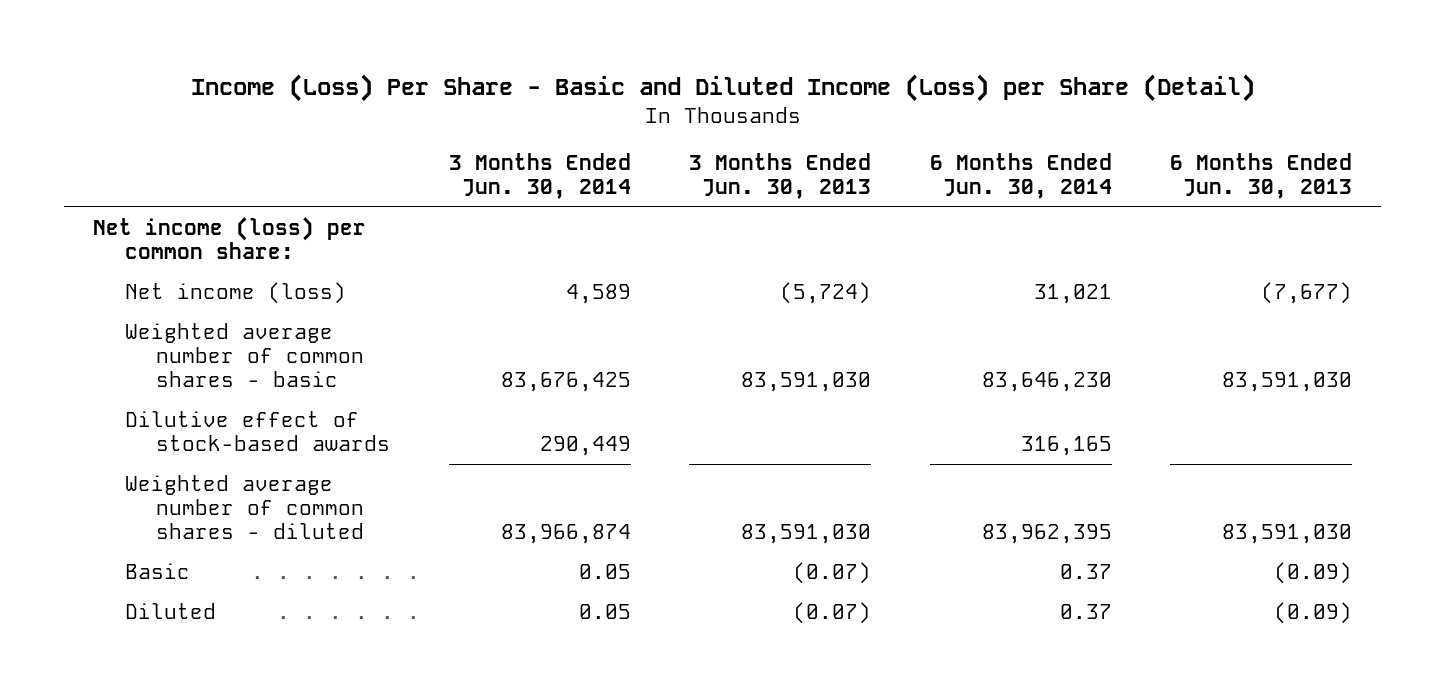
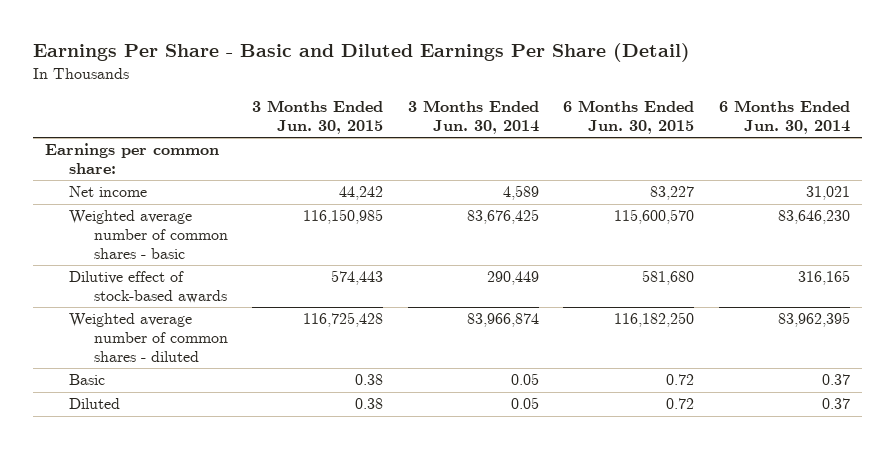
- Income (Loss) Per Share - Basic and Diluted Income (Loss) per Share (Detail)
+ Earnings Per Share - Basic and Diluted Earnings Per Share (Detail)
- | 3 Months Ended Jun. 30, 2014 | 3 Months Ended Jun. 30, 2013 | 6 Months Ended Jun. 30, 2014 | 6 Months Ended Jun. 30, 2013
+ | 3 Months Ended Jun. 30, 2015 | 3 Months Ended Jun. 30, 2014 | 6 Months Ended Jun. 30, 2015 | 6 Months Ended Jun. 30, 2014
- Net income (loss) per common share:
- Net income (loss) | 4,589 | (5,724) | 31,021 | (7,677)
+ Earnings per common share:
+ Net income | 44,242 | 4,589 | 83,227 | 31,021

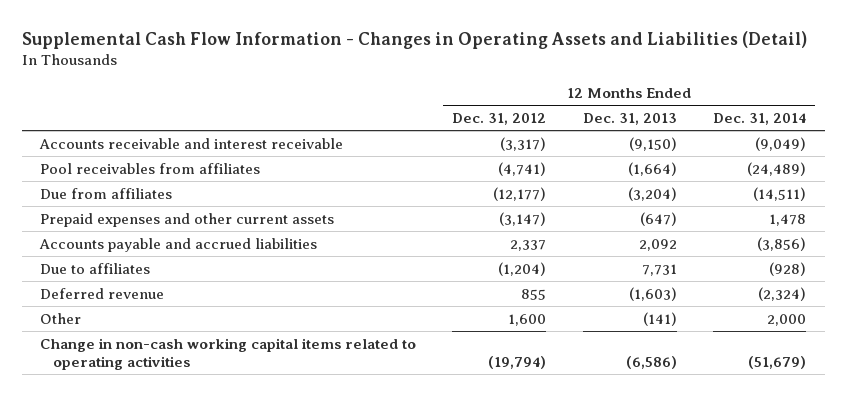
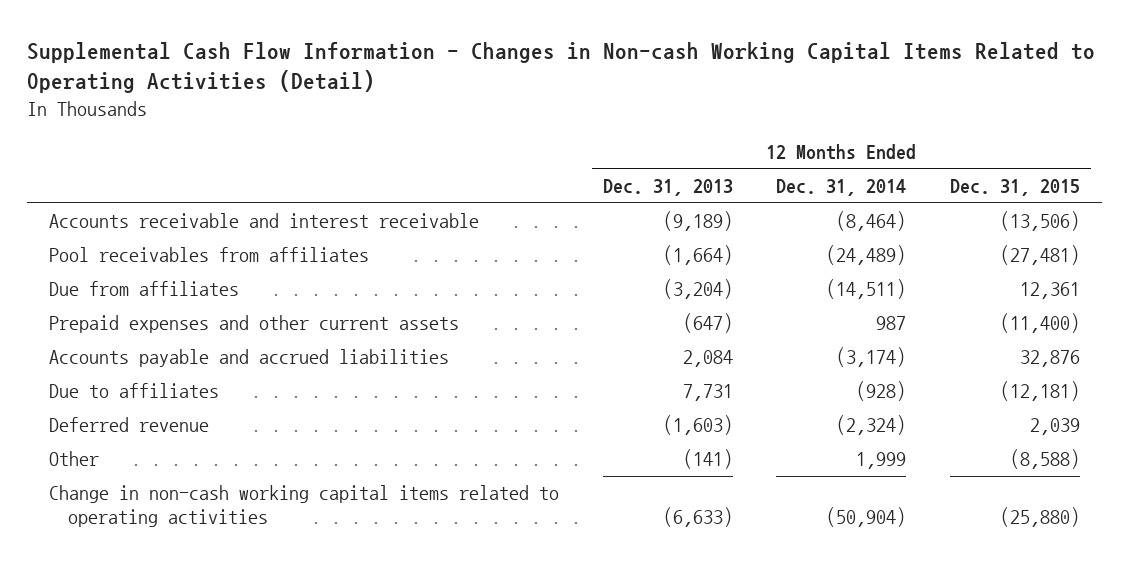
- Supplemental Cash Flow Information - Changes in Operating Assets and Liabilities (Detail)
+ Supplemental Cash Flow Information - Changes in Non-cash Working Capital Items Related to Operating Activities (Detail)
- | 12 Months Ended Dec. 31, 2012 | 12 Months Ended Dec. 31, 2013 | 12 Months Ended Dec. 31, 2014
+ | 12 Months Ended Dec. 31, 2013 | 12 Months Ended Dec. 31, 2014 | 12 Months Ended Dec. 31, 2015
- Accounts receivable and interest receivable | (3,317) | (9,150) | (9,049)
+ Accounts receivable and interest receivable | (9,189) | (8,464) | (13,506)
- Prepaid expenses and other current assets | (3,147) | (647) | 1,478
- Accounts payable and accrued liabilities | 2,337 | 2,092 | (3,856)
+ Prepaid expenses and other current assets | (647) | 987 | (11,400)
+ Accounts payable and accrued liabilities | 2,084 | (3,174) | 32,876
- Other | 1,600 | (141) | 2,000
- Change in non-cash working capital items related to operating activities | (19,794) | (6,586) | (51,679)
+ Other | (141) | 1,999 | (8,588)
+ Change in non-cash working capital items related to operating activities | (6,633) | (50,904) | (25,880)

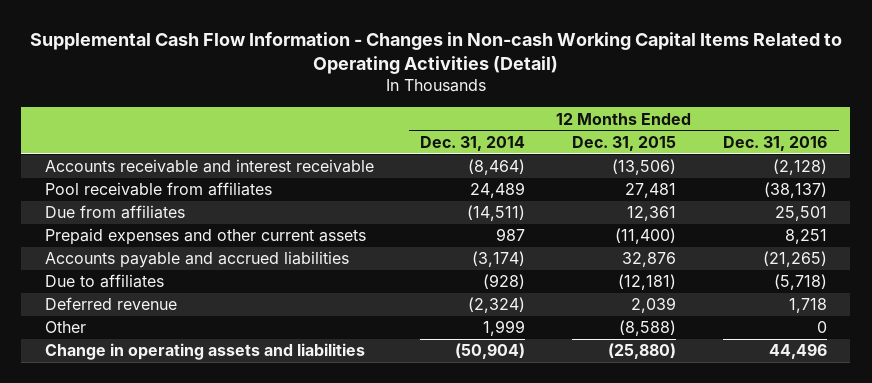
- | 12 Months Ended Dec. 31, 2013 | 12 Months Ended Dec. 31, 2014 | 12 Months Ended Dec. 31, 2015
+ | 12 Months Ended Dec. 31, 2014 | 12 Months Ended Dec. 31, 2015 | 12 Months Ended Dec. 31, 2016
- Pool receivables from affiliates | (1,664) | (24,489) | (27,481)
+ Pool receivable from affiliates | 24,489 | 27,481 | (38,137)
- Change in non-cash working capital items related to operating activities | (6,633) | (50,904) | (25,880)
+ Change in operating assets and liabilities | (50,904) | (25,880) | 44,496

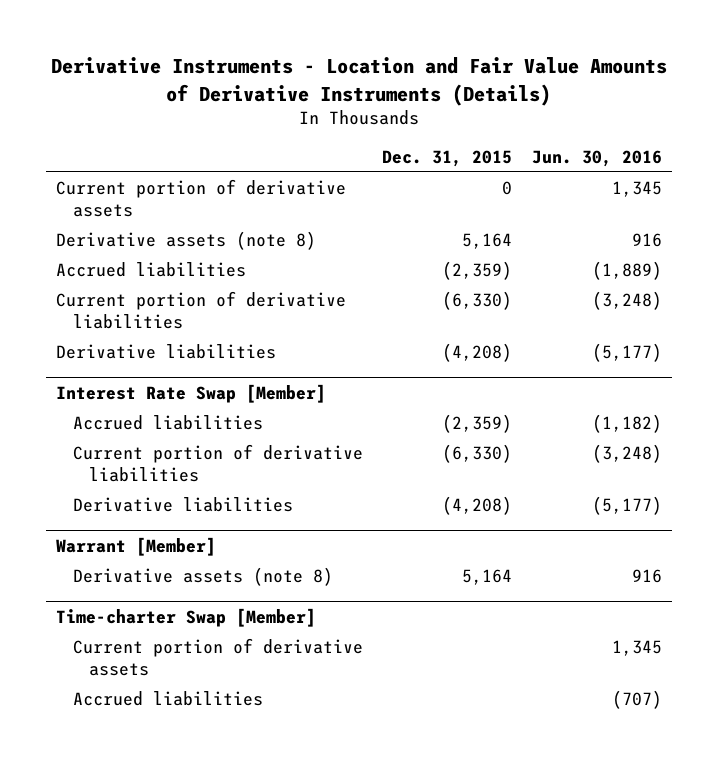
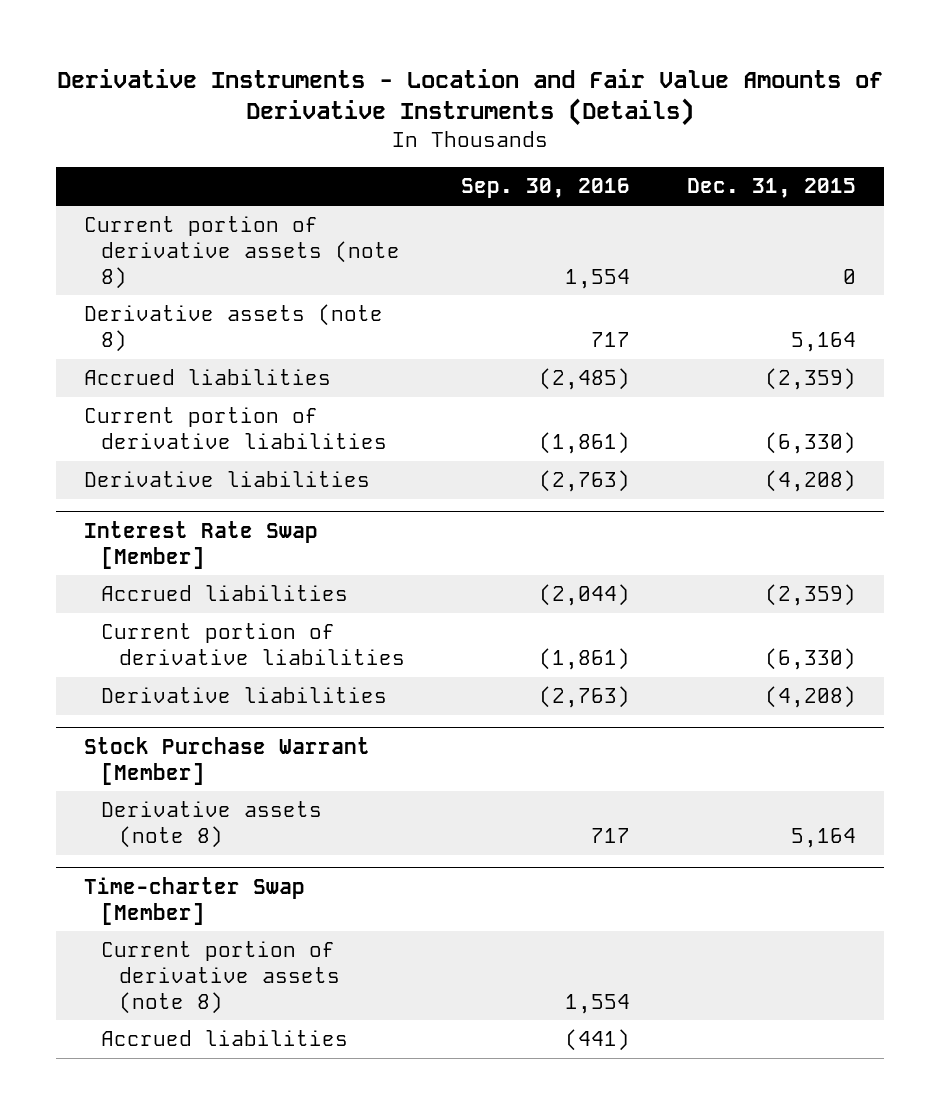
- | Dec. 31, 2015 | Jun. 30, 2016
+ | Sep. 30, 2016 | Dec. 31, 2015
- Current portion of derivative assets | 0 | 1,345
+ Current portion of derivative assets (note 8) | 1,554 | 0
- Warrant [Member]
+ Stock Purchase Warrant [Member]
@ Time-charter Swap [Member]
- Current portion of derivative assets | | 1,345
+ Current portion of derivative assets (note 8) | 1,554 |

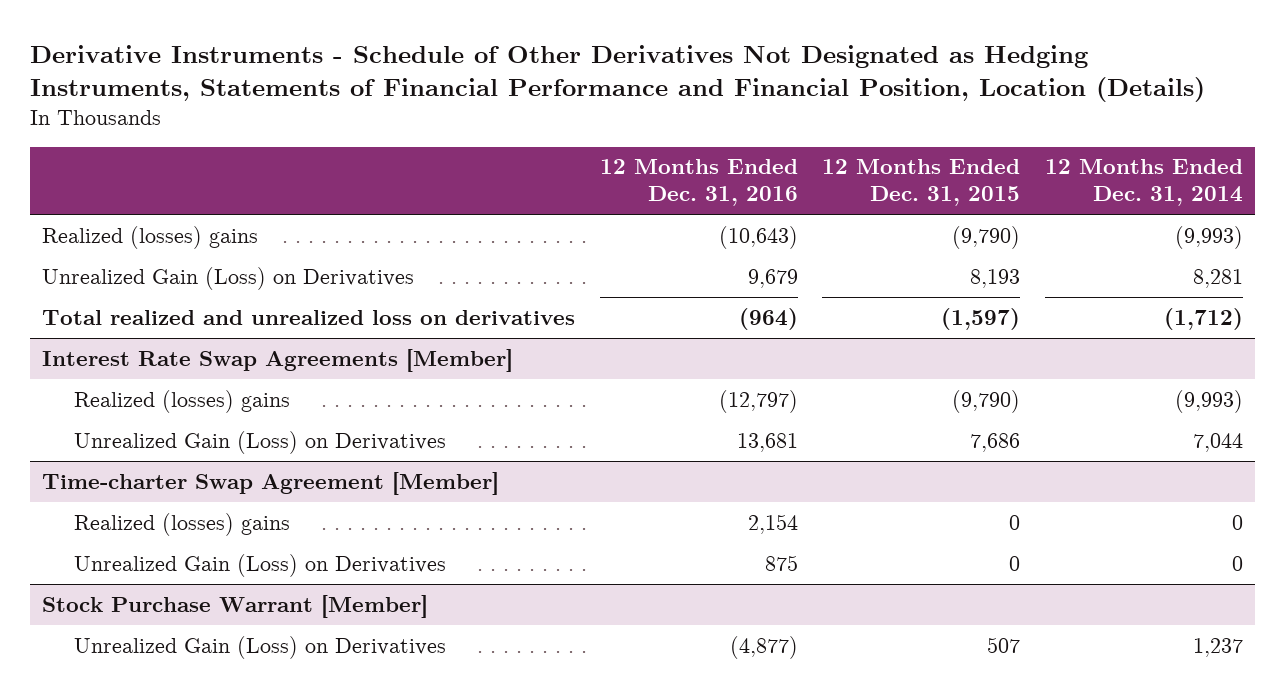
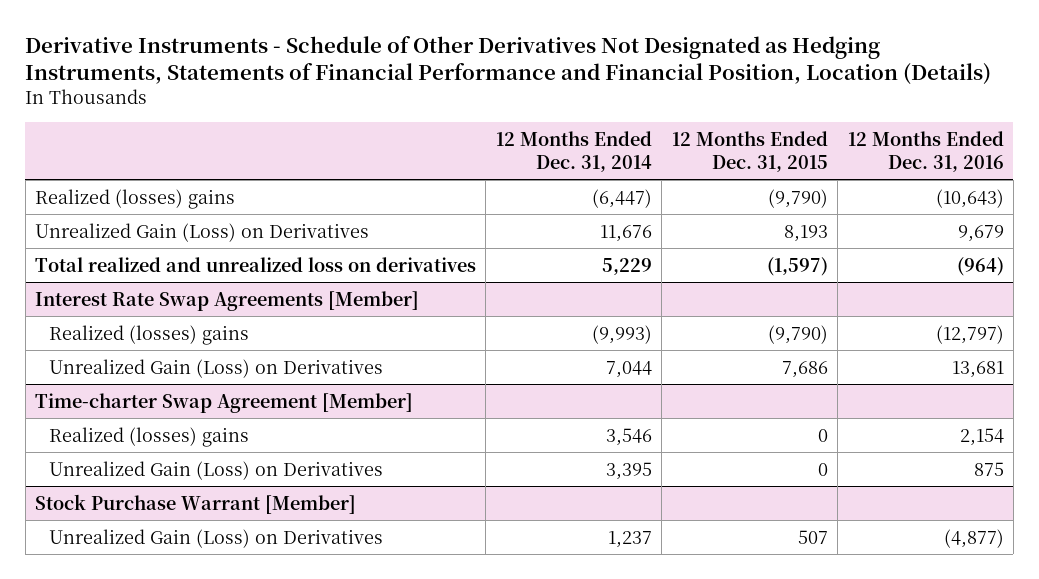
- | 12 Months Ended Dec. 31, 2016 | 12 Months Ended Dec. 31, 2015 | 12 Months Ended Dec. 31, 2014
+ | 12 Months Ended Dec. 31, 2014 | 12 Months Ended Dec. 31, 2015 | 12 Months Ended Dec. 31, 2016
- Realized (losses) gains | (10,643) | (9,790) | (9,993)
- Unrealized Gain (Loss) on Derivatives | 9,679 | 8,193 | 8,281
- Total realized and unrealized loss on derivatives | (964) | (1,597) | (1,712)
+ Realized (losses) gains | (6,447) | (9,790) | (10,643)
+ Unrealized Gain (Loss) on Derivatives | 11,676 | 8,193 | 9,679
+ Total realized and unrealized loss on derivatives | 5,229 | (1,597) | (964)
@ Time-charter Swap Agreement [Member]
- Realized (losses) gains | 2,154 | 0 | 0
- Unrealized Gain (Loss) on Derivatives | 875 | 0 | 0
+ Realized (losses) gains | 3,546 | 0 | 2,154
+ Unrealized Gain (Loss) on Derivatives | 3,395 | 0 | 875

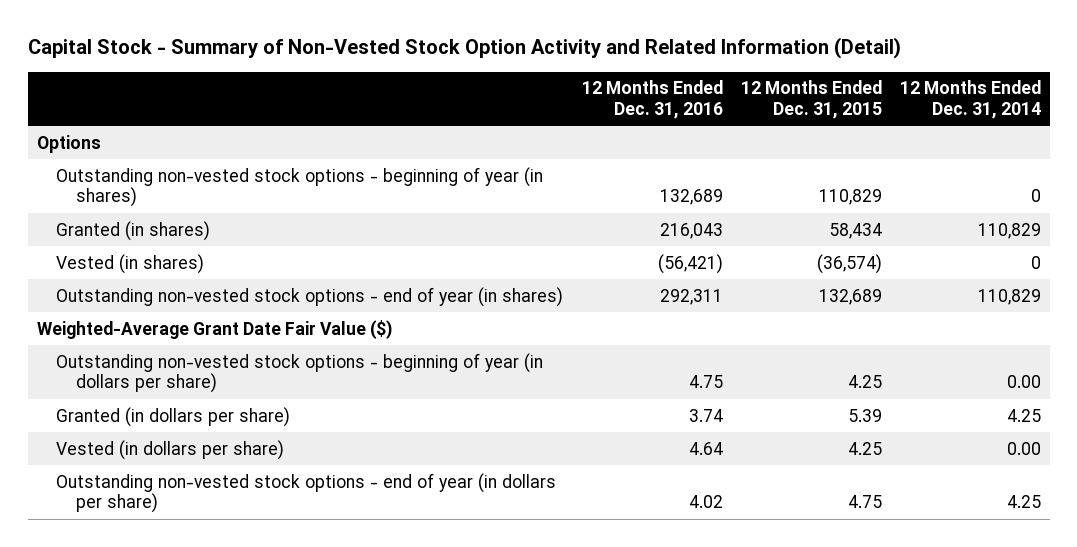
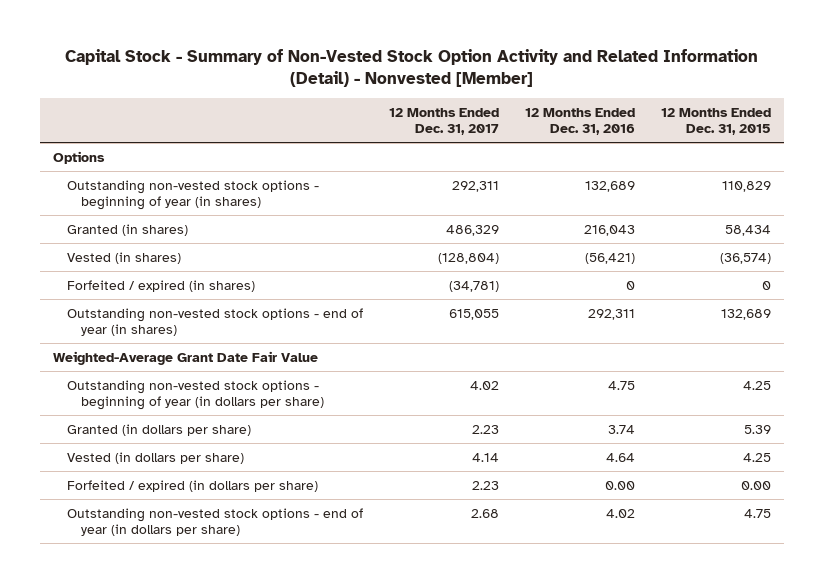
- Capital Stock - Summary of Non-Vested Stock Option Activity and Related Information (Detail)
+ Capital Stock - Summary of Non-Vested Stock Option Activity and Related Information (Detail) - Nonvested [Member]
- | 12 Months Ended Dec. 31, 2016 | 12 Months Ended Dec. 31, 2015 | 12 Months Ended Dec. 31, 2014
+ | 12 Months Ended Dec. 31, 2017 | 12 Months Ended Dec. 31, 2016 | 12 Months Ended Dec. 31, 2015
+ Forfeited / expired (in shares) | (34,781) | 0 | 0
- Weighted-Average Grant Date Fair Value ($)
+ Weighted-Average Grant Date Fair Value
+ Forfeited / expired (in dollars per share) | 2.23 | 0.00 | 0.00

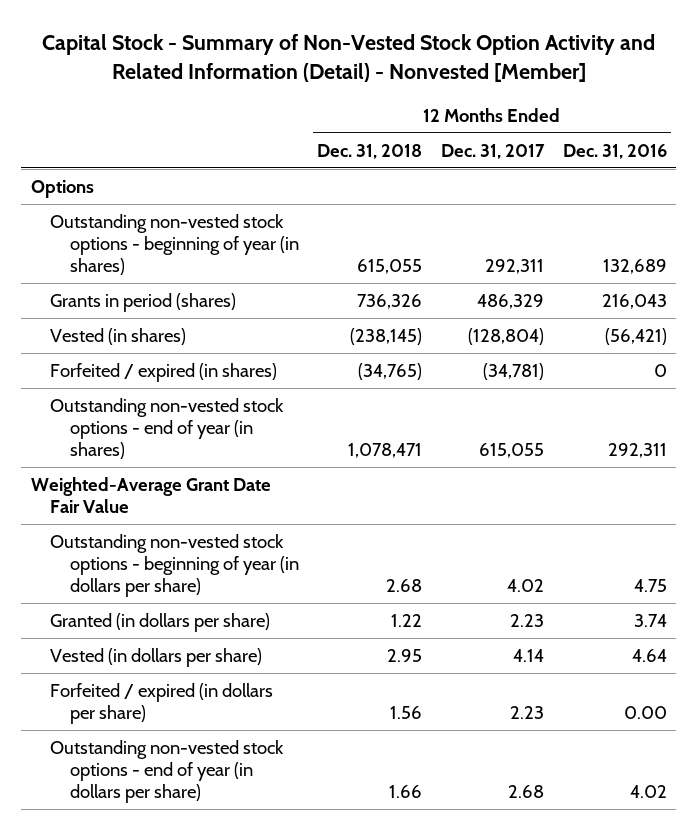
- | 12 Months Ended Dec. 31, 2017 | 12 Months Ended Dec. 31, 2016 | 12 Months Ended Dec. 31, 2015
+ | 12 Months Ended Dec. 31, 2018 | 12 Months Ended Dec. 31, 2017 | 12 Months Ended Dec. 31, 2016
- Granted (in shares) | 486,329 | 216,043 | 58,434
+ Grants in period (shares) | 736,326 | 486,329 | 216,043

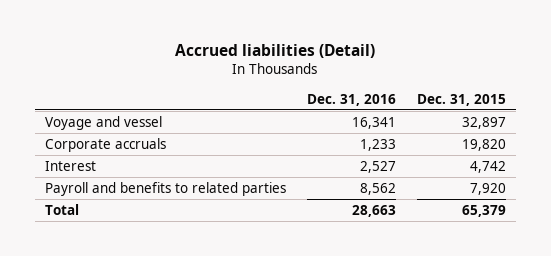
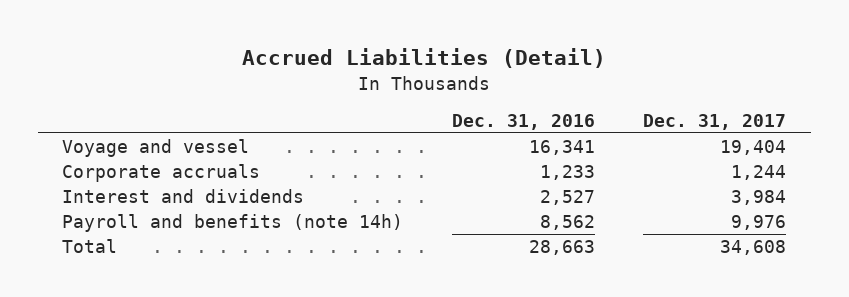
- Accrued liabilities (Detail)
+ Accrued Liabilities (Detail)
- | Dec. 31, 2016 | Dec. 31, 2015
+ | Dec. 31, 2016 | Dec. 31, 2017
- Interest | 2,527 | 4,742
- Payroll and benefits to related parties | 8,562 | 7,920
+ Interest and dividends | 2,527 | 3,984
+ Payroll and benefits (note 14h) | 8,562 | 9,976

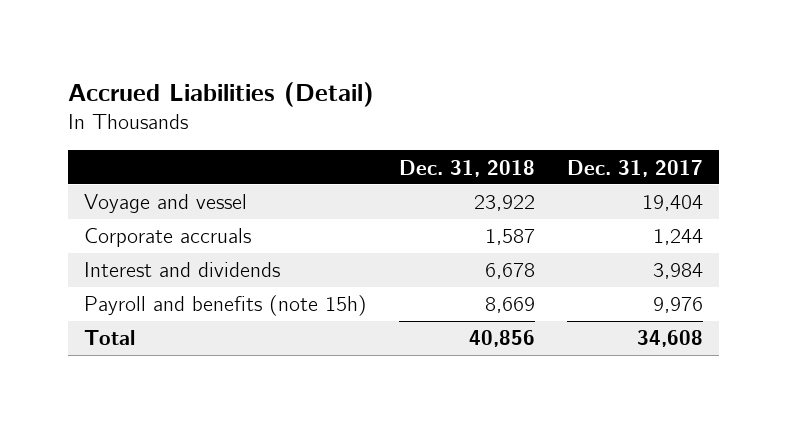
- | Dec. 31, 2016 | Dec. 31, 2017
+ | Dec. 31, 2018 | Dec. 31, 2017
- Payroll and benefits (note 14h) | 8,562 | 9,976
+ Payroll and benefits (note 15h) | 8,669 | 9,976

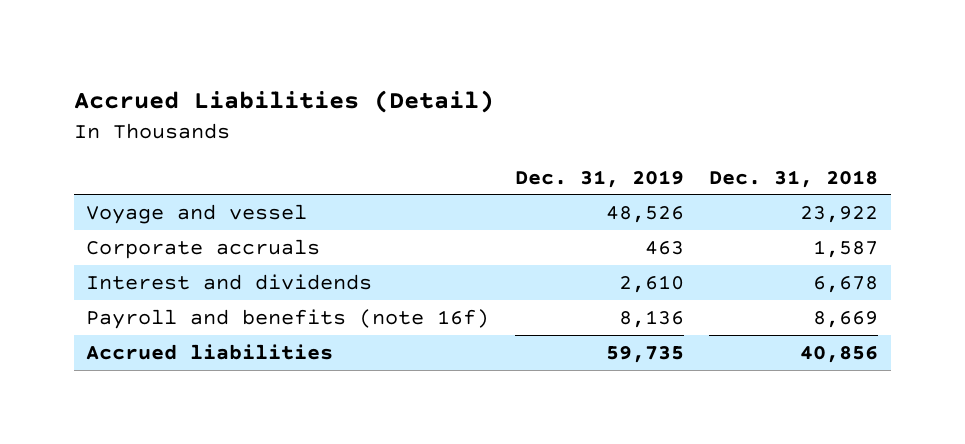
- | Dec. 31, 2018 | Dec. 31, 2017
+ | Dec. 31, 2019 | Dec. 31, 2018
- Payroll and benefits (note 15h) | 8,669 | 9,976
- Total | 40,856 | 34,608
+ Payroll and benefits (note 16f) | 8,136 | 8,669
+ Accrued liabilities | 59,735 | 40,856

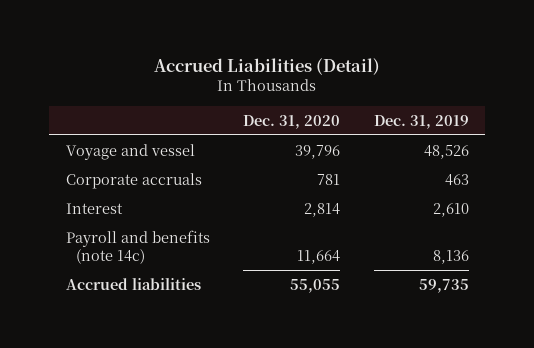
- | Dec. 31, 2019 | Dec. 31, 2018
+ | Dec. 31, 2020 | Dec. 31, 2019
- Interest and dividends | 2,610 | 6,678
- Payroll and benefits (note 16f) | 8,136 | 8,669
+ Interest | 2,814 | 2,610
+ Payroll and benefits (note 14c) | 11,664 | 8,136

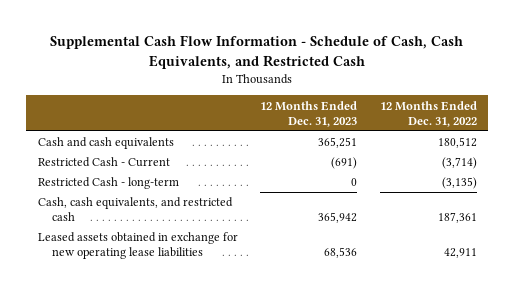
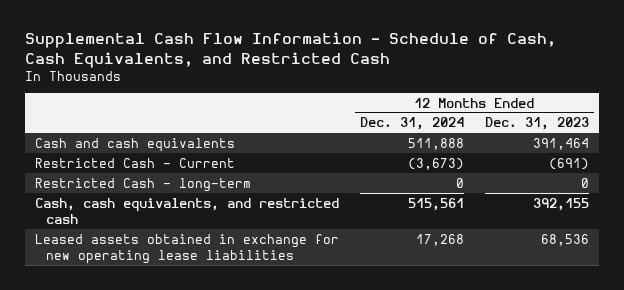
- | 12 Months Ended Dec. 31, 2023 | 12 Months Ended Dec. 31, 2022
+ | 12 Months Ended Dec. 31, 2024 | 12 Months Ended Dec. 31, 2023
- Cash and cash equivalents | 365,251 | 180,512
+ Cash and cash equivalents | 511,888 | 391,464
- Cash, cash equivalents, and restricted cash | 365,942 | 187,361
+ Cash, cash equivalents, and restricted cash | 515,561 | 392,155

